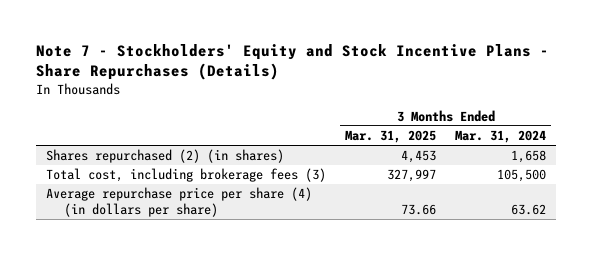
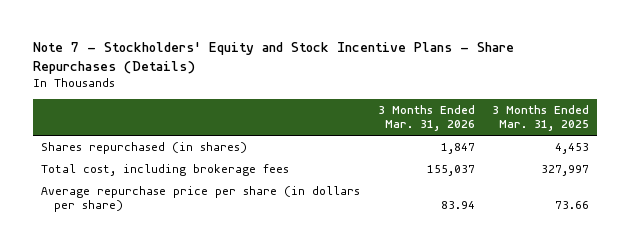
- | 3 Months Ended Mar. 31, 2025 | 3 Months Ended Mar. 31, 2024
+ | 3 Months Ended Mar. 31, 2026 | 3 Months Ended Mar. 31, 2025
- Shares repurchased (2) (in shares) | 4,453 | 1,658
- Total cost, including brokerage fees (3) | 327,997 | 105,500
- Average repurchase price per share (4) (in dollars per share) | 73.66 | 63.62
+ Shares repurchased (in shares) | 1,847 | 4,453
+ Total cost, including brokerage fees | 155,037 | 327,997
+ Average repurchase price per share (in dollars per share) | 83.94 | 73.66

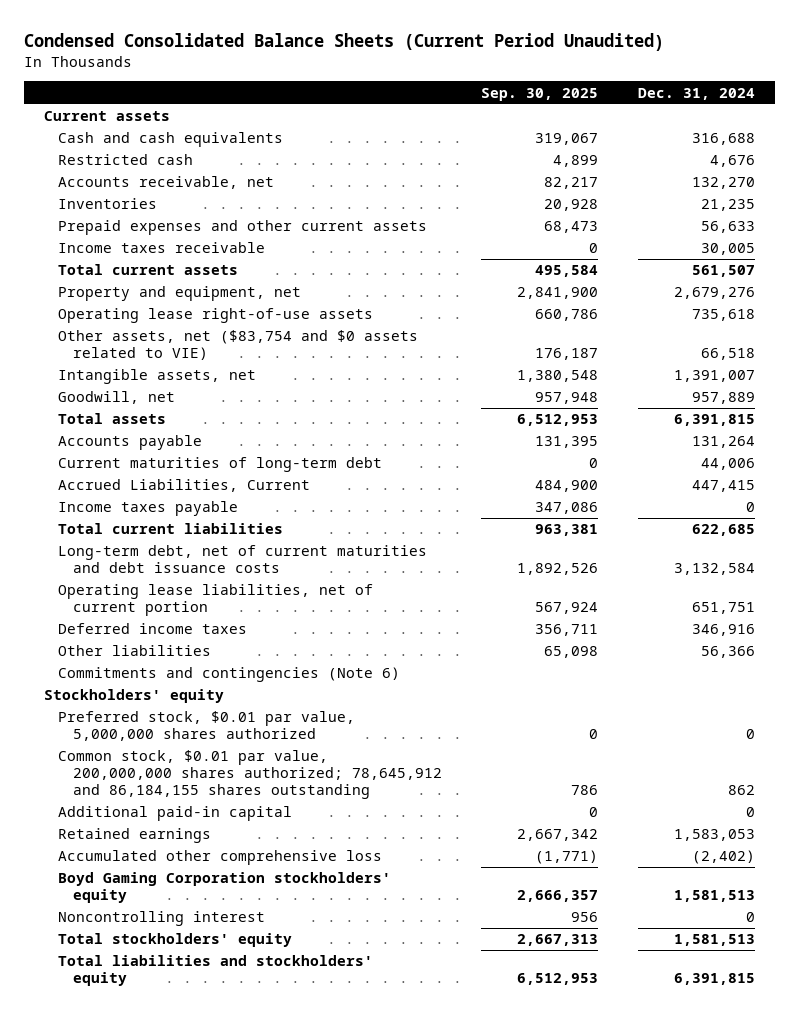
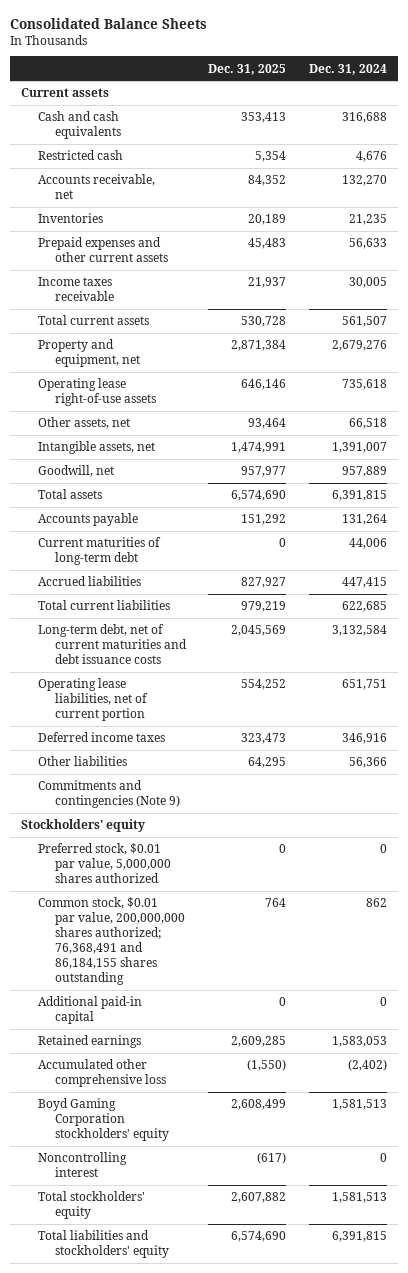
- Condensed Consolidated Balance Sheets (Current Period Unaudited)
+ Consolidated Balance Sheets
- | Sep. 30, 2025 | Dec. 31, 2024
+ | Dec. 31, 2025 | Dec. 31, 2024
- Other assets, net ($83,754 and $0 assets related to VIE) | 176,187 | 66,518
+ Other assets, net | 93,464 | 66,518
- Accrued Liabilities, Current | 484,900 | 447,415
- Income taxes payable | 347,086 | 0
+ Accrued liabilities | 827,927 | 447,415
- Commitments and contingencies (Note 6)
+ Commitments and contingencies (Note 9)
- Common stock, $0.01 par value, 200,000,000 shares authorized; 78,645,912 and 86,184,155 shares outstanding | 786 | 862
+ Common stock, $0.01 par value, 200,000,000 shares authorized; 76,368,491 and 86,184,155 shares outstanding | 764 | 862

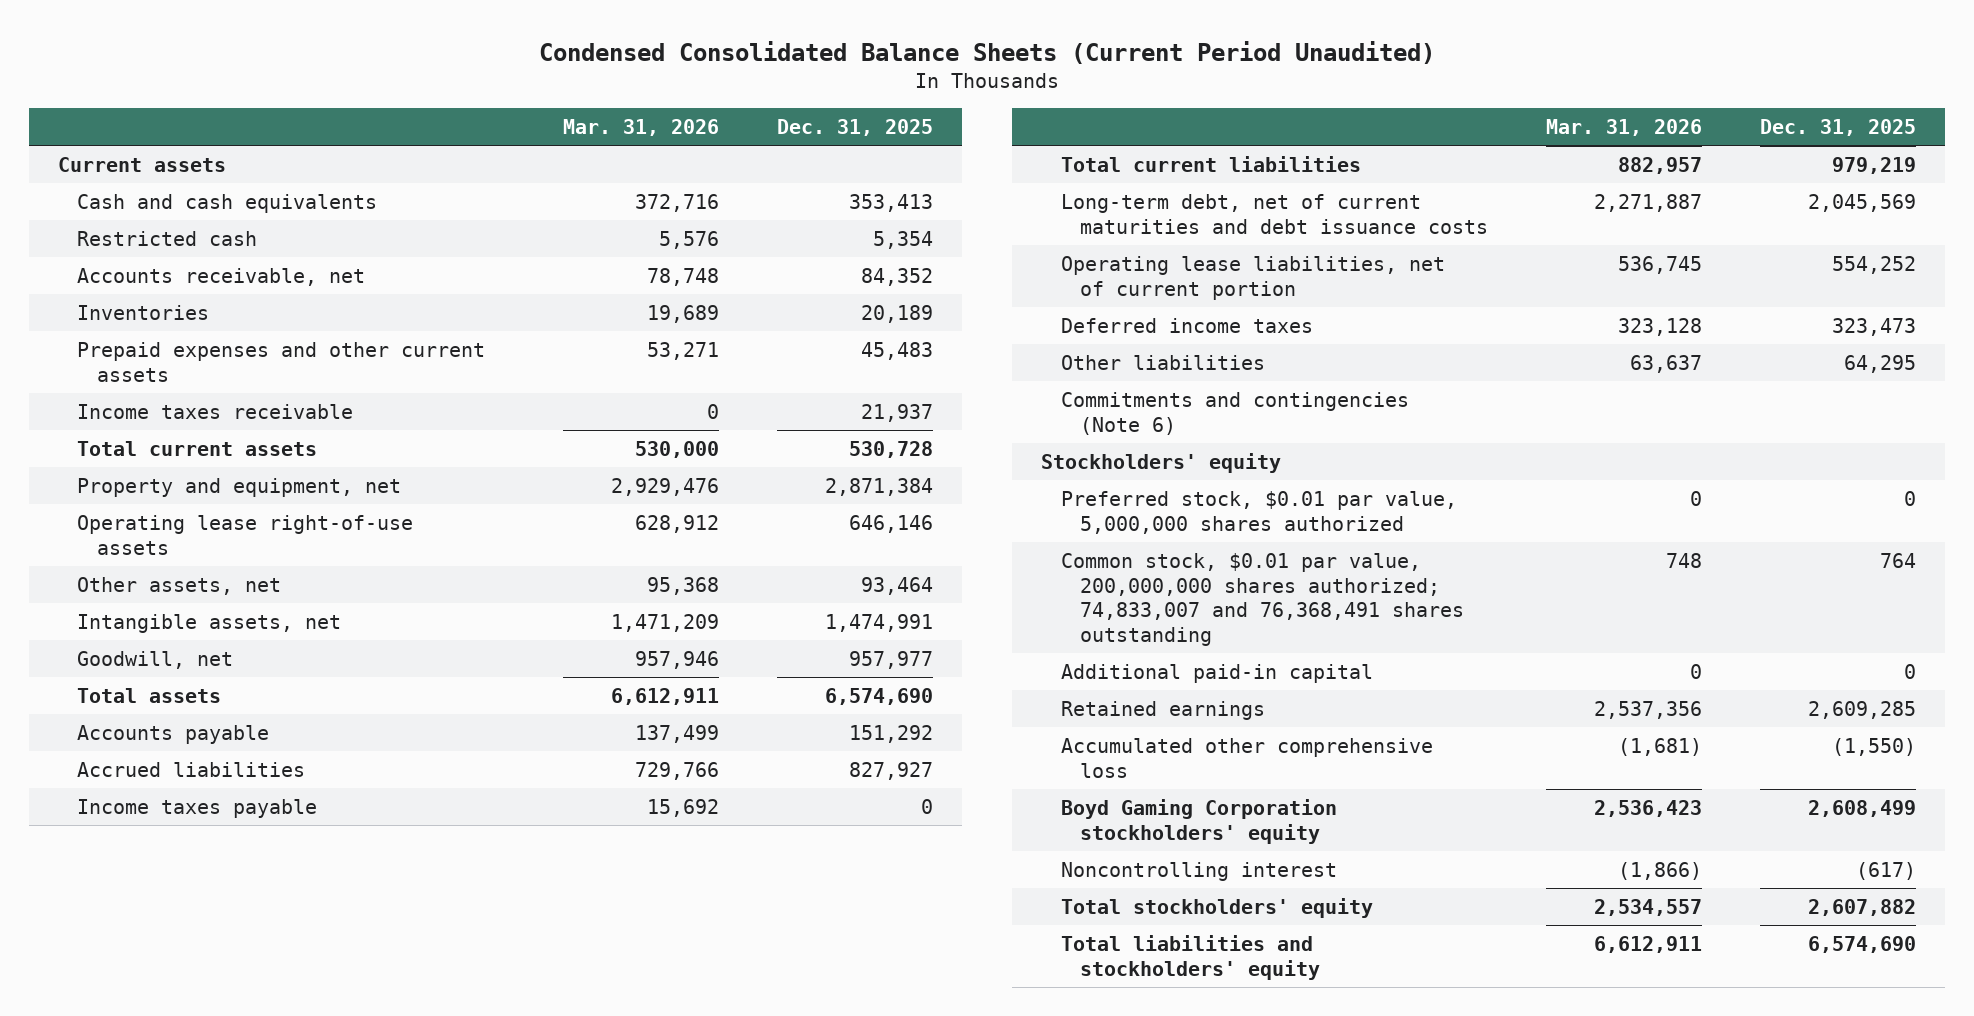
- Consolidated Balance Sheets
+ Condensed Consolidated Balance Sheets (Current Period Unaudited)
- | Dec. 31, 2025 | Dec. 31, 2024
+ | Mar. 31, 2026 | Dec. 31, 2025
- Current maturities of long-term debt | 0 | 44,006
+ Income taxes payable | 15,692 | 0
- Commitments and contingencies (Note 9)
+ Commitments and contingencies (Note 6)
- Common stock, $0.01 par value, 200,000,000 shares authorized; 76,368,491 and 86,184,155 shares outstanding | 764 | 862
+ Common stock, $0.01 par value, 200,000,000 shares authorized; 74,833,007 and 76,368,491 shares outstanding | 748 | 764

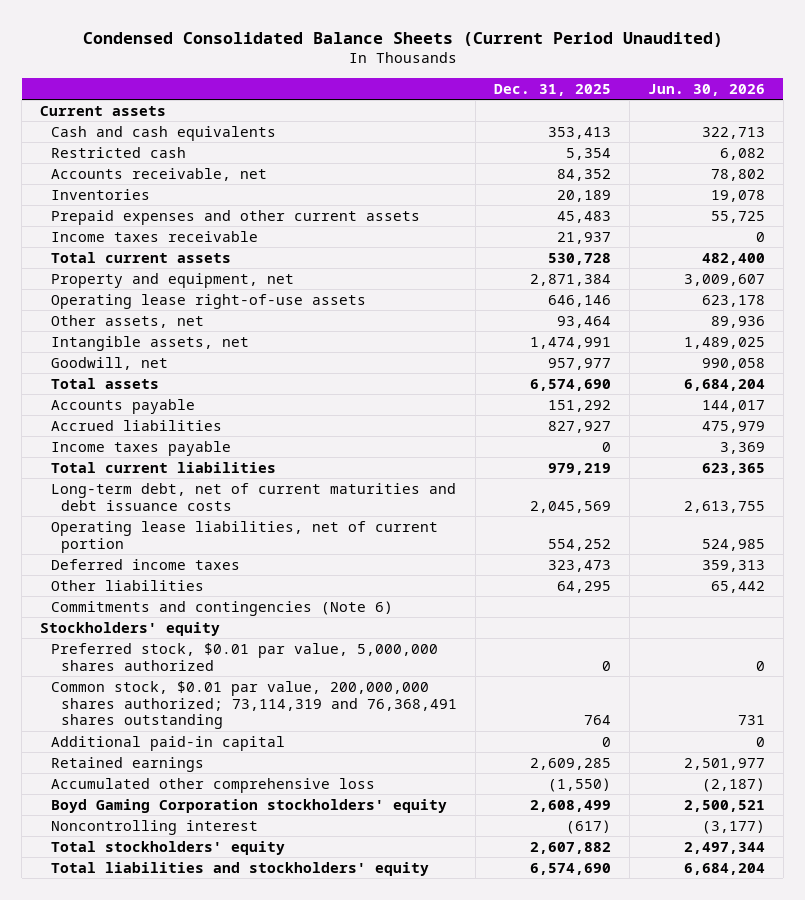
- | Mar. 31, 2026 | Dec. 31, 2025
+ | Dec. 31, 2025 | Jun. 30, 2026
- Common stock, $0.01 par value, 200,000,000 shares authorized; 74,833,007 and 76,368,491 shares outstanding | 748 | 764
+ Common stock, $0.01 par value, 200,000,000 shares authorized; 73,114,319 and 76,368,491 shares outstanding | 764 | 731

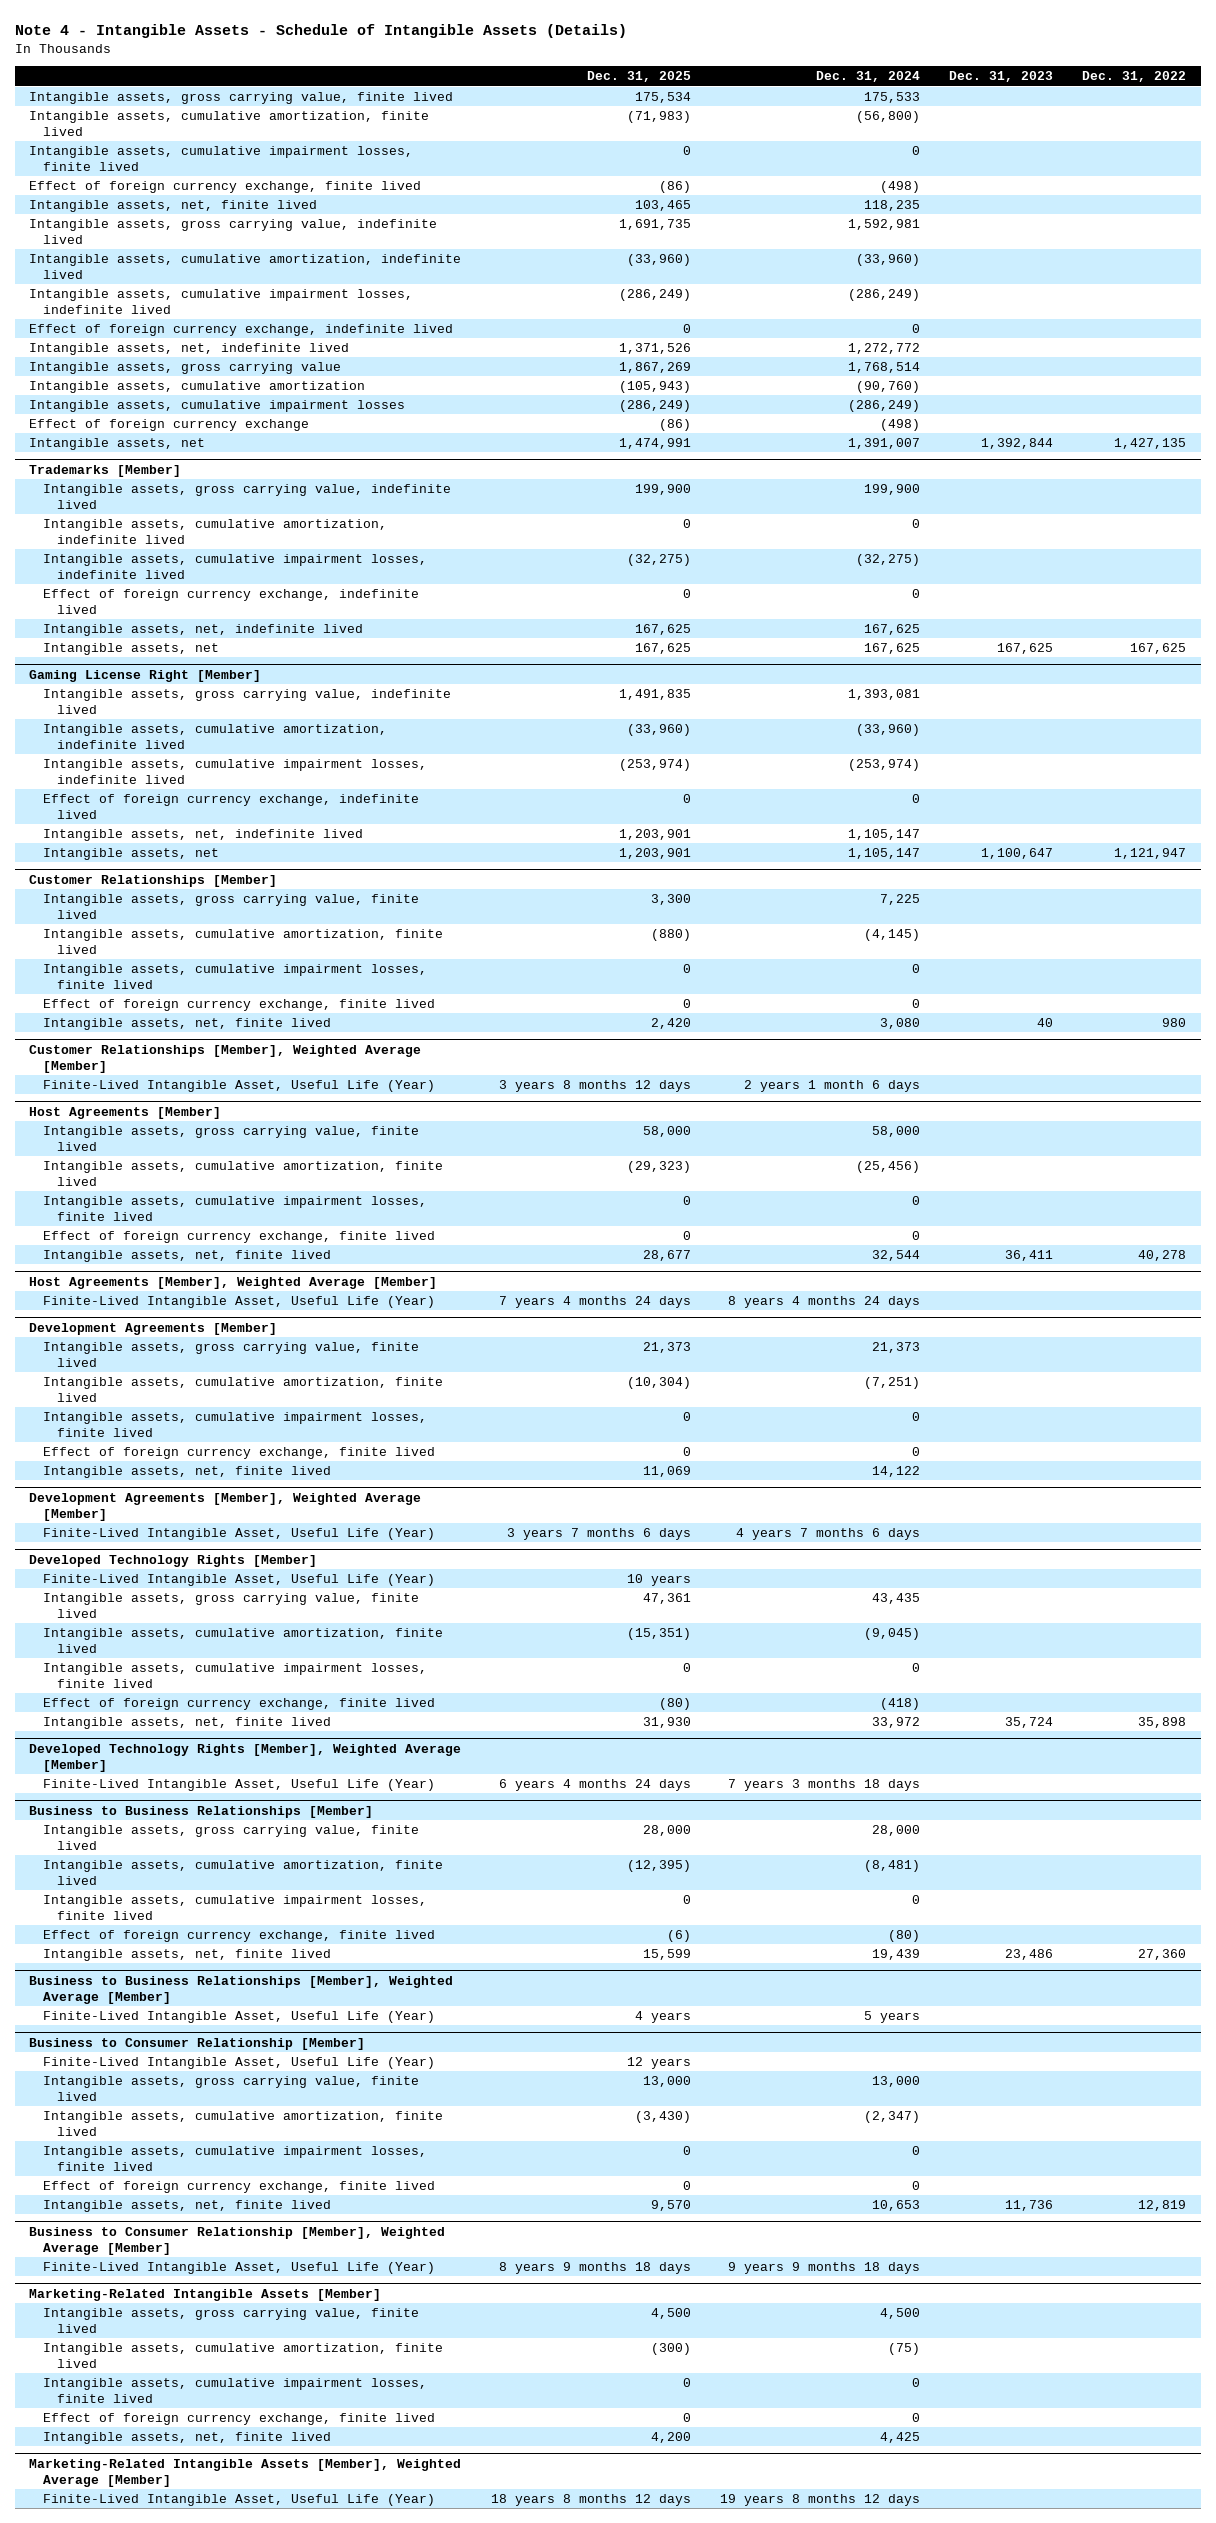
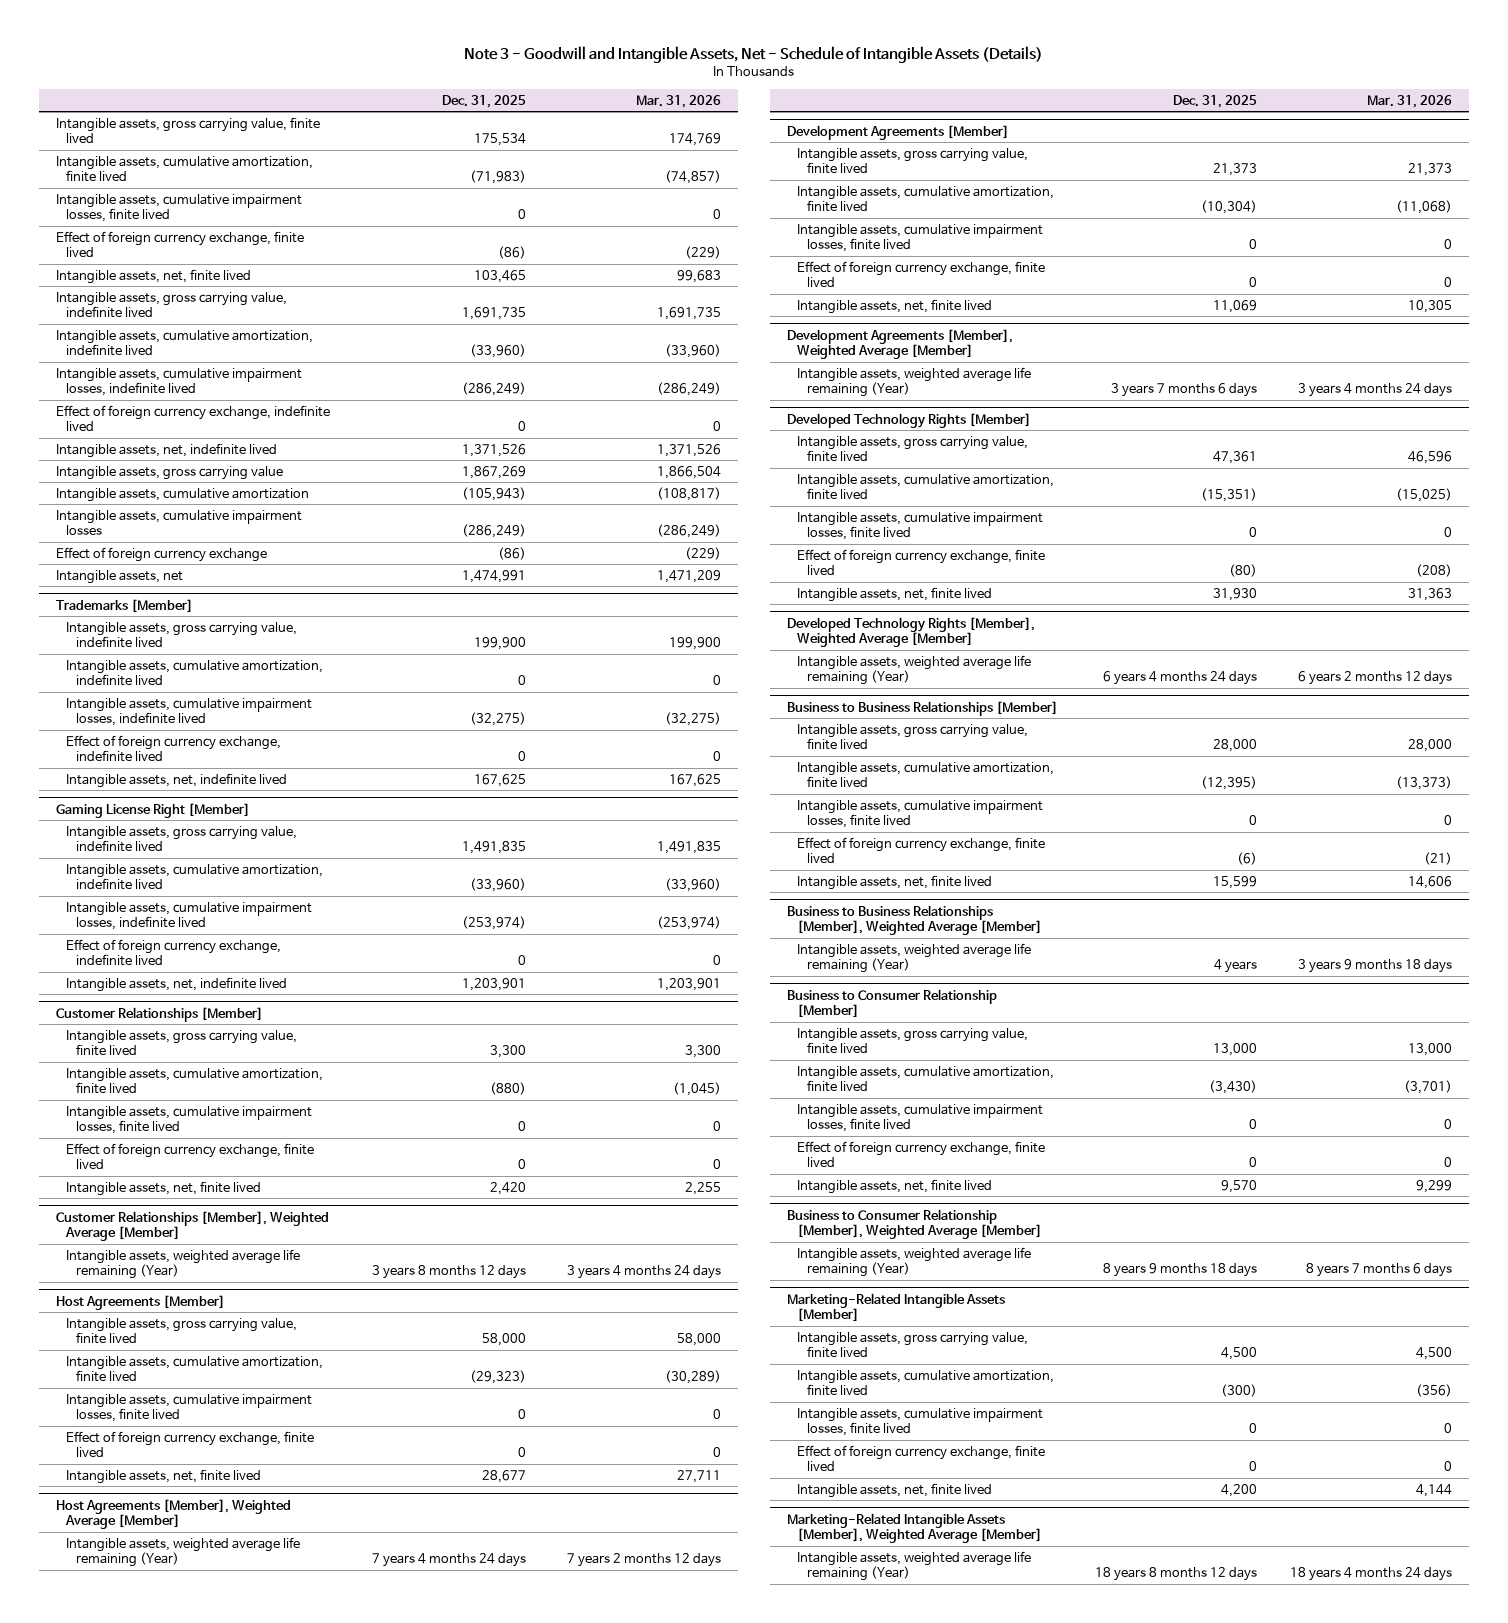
- Note 4 - Intangible Assets - Schedule of Intangible Assets (Details)
+ Note 3 - Goodwill and Intangible Assets, Net - Schedule of Intangible Assets (Details)
- | Dec. 31, 2025 | Dec. 31, 2024 | Dec. 31, 2023 | Dec. 31, 2022
+ | Dec. 31, 2025 | Mar. 31, 2026
@ Trademarks [Member]
- Intangible assets, net | 167,625 | 167,625 | 167,625 | 167,625
@ Gaming License Right [Member]
- Intangible assets, net | 1,203,901 | 1,105,147 | 1,100,647 | 1,121,947
@ Customer Relationships [Member], Weighted Average [Member]
- Finite-Lived Intangible Asset, Useful Life (Year) | 3 years 8 months 12 days | 2 years 1 month 6 days | |
+ Intangible assets, weighted average life remaining (Year) | 3 years 8 months 12 days | 3 years 4 months 24 days
@ Host Agreements [Member], Weighted Average [Member]
- Finite-Lived Intangible Asset, Useful Life (Year) | 7 years 4 months 24 days | 8 years 4 months 24 days | |
+ Intangible assets, weighted average life remaining (Year) | 7 years 4 months 24 days | 7 years 2 months 12 days
@ Development Agreements [Member], Weighted Average [Member]
- Finite-Lived Intangible Asset, Useful Life (Year) | 3 years 7 months 6 days | 4 years 7 months 6 days | |
+ Intangible assets, weighted average life remaining (Year) | 3 years 7 months 6 days | 3 years 4 months 24 days
@ Developed Technology Rights [Member]
- Finite-Lived Intangible Asset, Useful Life (Year) | 10 years | | |
@ Developed Technology Rights [Member], Weighted Average [Member]
- Finite-Lived Intangible Asset, Useful Life (Year) | 6 years 4 months 24 days | 7 years 3 months 18 days | |
+ Intangible assets, weighted average life remaining (Year) | 6 years 4 months 24 days | 6 years 2 months 12 days
@ Business to Business Relationships [Member], Weighted Average [Member]
- Finite-Lived Intangible Asset, Useful Life (Year) | 4 years | 5 years | |
+ Intangible assets, weighted average life remaining (Year) | 4 years | 3 years 9 months 18 days
@ Business to Consumer Relationship [Member]
- Finite-Lived Intangible Asset, Useful Life (Year) | 12 years | | |
@ Business to Consumer Relationship [Member], Weighted Average [Member]
- Finite-Lived Intangible Asset, Useful Life (Year) | 8 years 9 months 18 days | 9 years 9 months 18 days | |
+ Intangible assets, weighted average life remaining (Year) | 8 years 9 months 18 days | 8 years 7 months 6 days
@ Marketing-Related Intangible Assets [Member], Weighted Average [Member]
- Finite-Lived Intangible Asset, Useful Life (Year) | 18 years 8 months 12 days | 19 years 8 months 12 days | |
+ Intangible assets, weighted average life remaining (Year) | 18 years 8 months 12 days | 18 years 4 months 24 days

